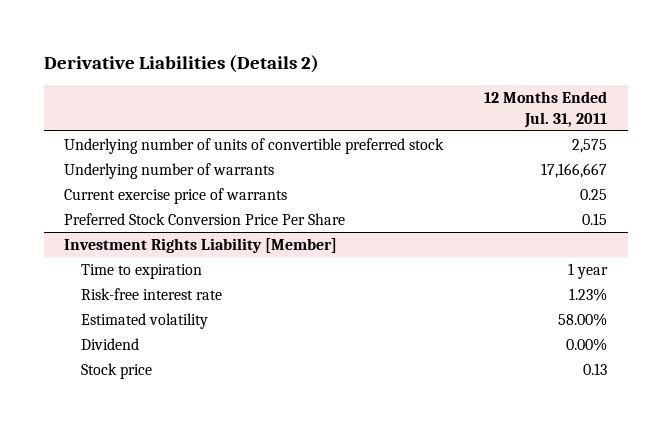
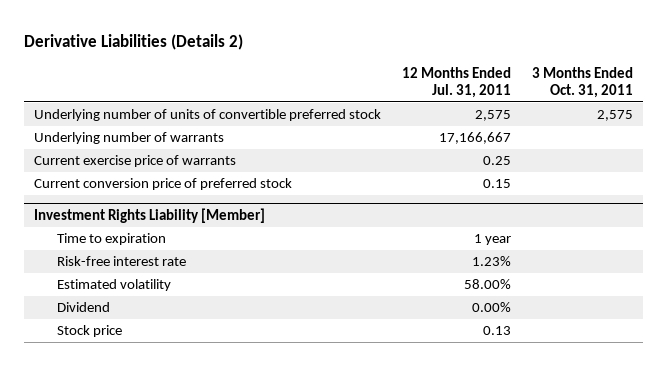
- | 12 Months Ended Jul. 31, 2011
+ | 12 Months Ended Jul. 31, 2011 | 3 Months Ended Oct. 31, 2011
- Preferred Stock Conversion Price Per Share | 0.15
+ Current conversion price of preferred stock | 0.15 |

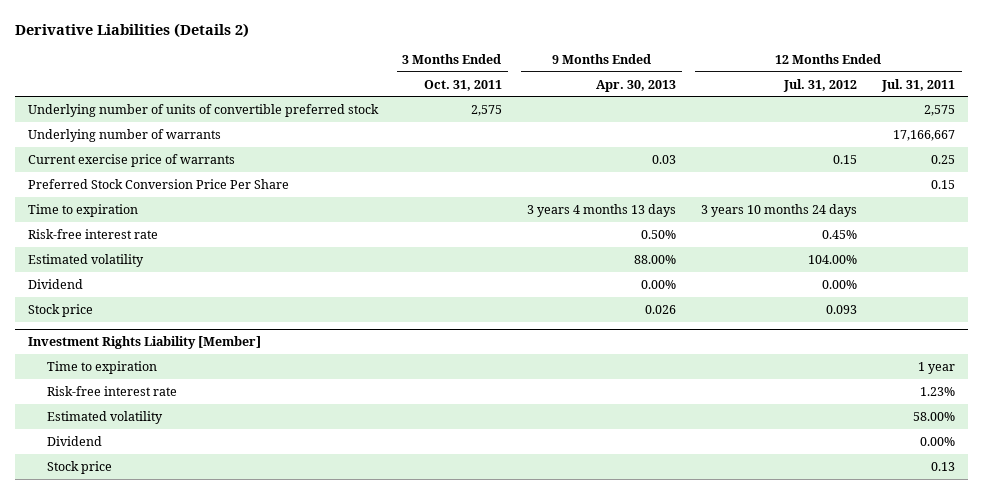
- | 12 Months Ended Jul. 31, 2011 | 3 Months Ended Oct. 31, 2011
+ | 3 Months Ended Oct. 31, 2011 | 9 Months Ended Apr. 30, 2013 | 12 Months Ended Jul. 31, 2012 | 12 Months Ended Jul. 31, 2011
- Current conversion price of preferred stock | 0.15 |
+ Preferred Stock Conversion Price Per Share | | | | 0.15
+ Time to expiration | | 3 years 4 months 13 days | 3 years 10 months 24 days |
+ Risk-free interest rate | | 0.50% | 0.45% |
+ Estimated volatility | | 88.00% | 104.00% |
+ Dividend | | 0.00% | 0.00% |
+ Stock price | | 0.026 | 0.093 |

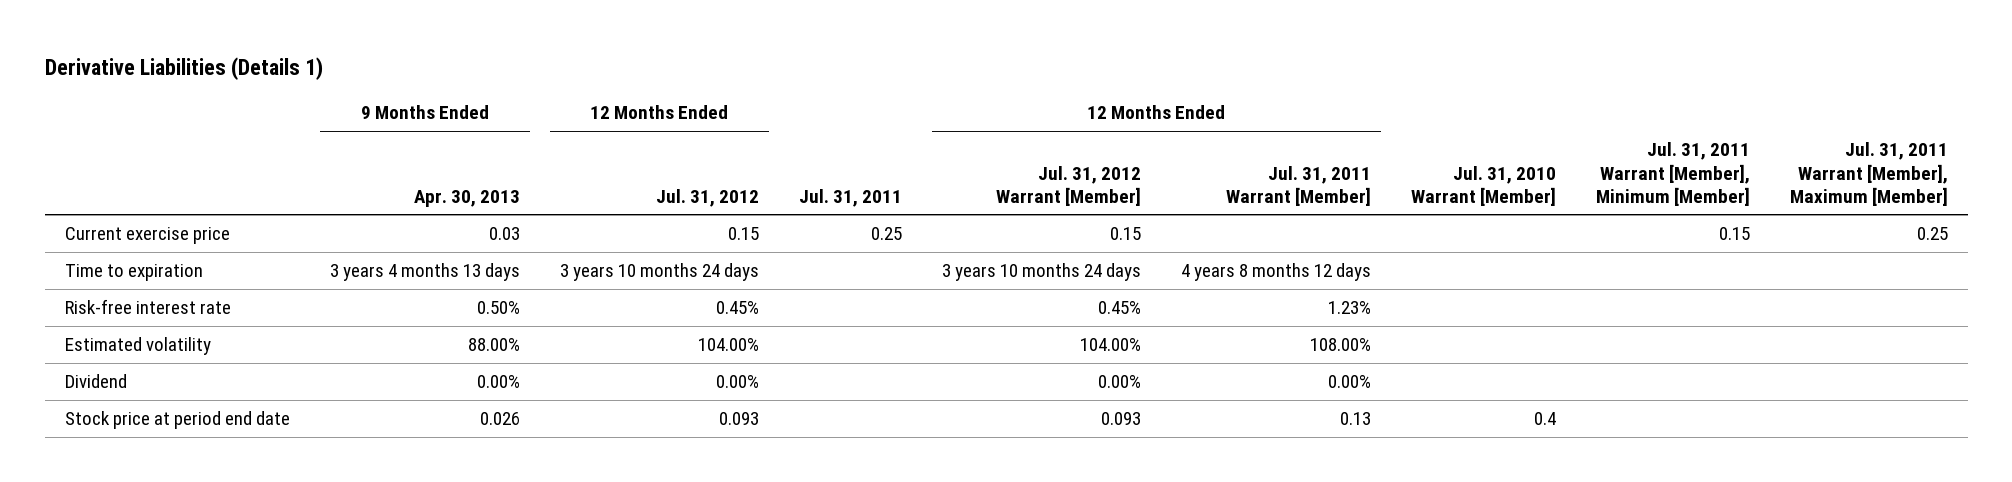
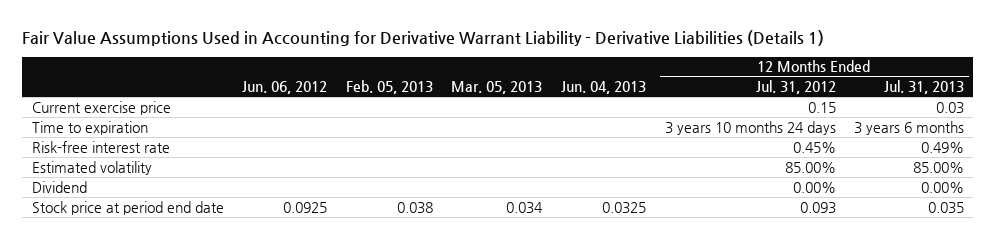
- Derivative Liabilities (Details 1)
+ Fair Value Assumptions Used in Accounting for Derivative Warrant Liability - Derivative Liabilities (Details 1)
- | 9 Months Ended Apr. 30, 2013 | 12 Months Ended Jul. 31, 2012 | Jul. 31, 2011 | 12 Months Ended Jul. 31, 2012 Warrant [Member] | 12 Months Ended Jul. 31, 2011 Warrant [Member] | Jul. 31, 2010 Warrant [Member] | Jul. 31, 2011 Warrant [Member], Minimum [Member] | Jul. 31, 2011 Warrant [Member], Maximum [Member]
+ | Jun. 06, 2012 | Feb. 05, 2013 | Mar. 05, 2013 | Jun. 04, 2013 | 12 Months Ended Jul. 31, 2012 | 12 Months Ended Jul. 31, 2013
- Estimated volatility | 88.00% | 104.00% | | 104.00% | 108.00% | | |
+ Estimated volatility | | | | | 85.00% | 85.00%

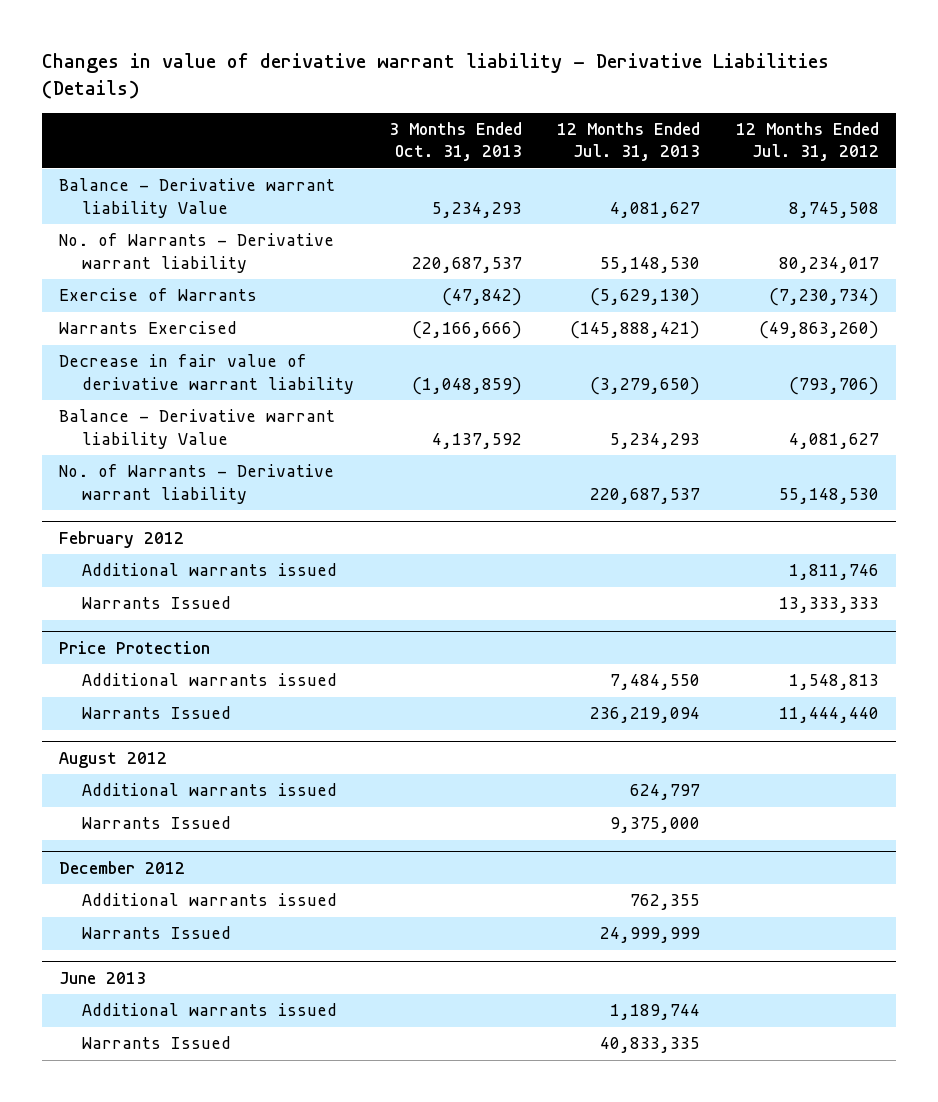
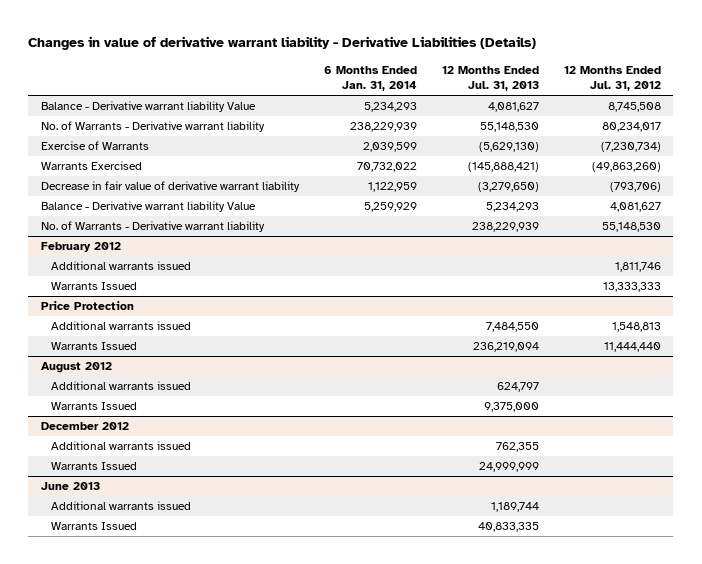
- | 3 Months Ended Oct. 31, 2013 | 12 Months Ended Jul. 31, 2013 | 12 Months Ended Jul. 31, 2012
+ | 6 Months Ended Jan. 31, 2014 | 12 Months Ended Jul. 31, 2013 | 12 Months Ended Jul. 31, 2012
- No. of Warrants - Derivative warrant liability | | 220,687,537 | 55,148,530
+ No. of Warrants - Derivative warrant liability | | 238,229,939 | 55,148,530

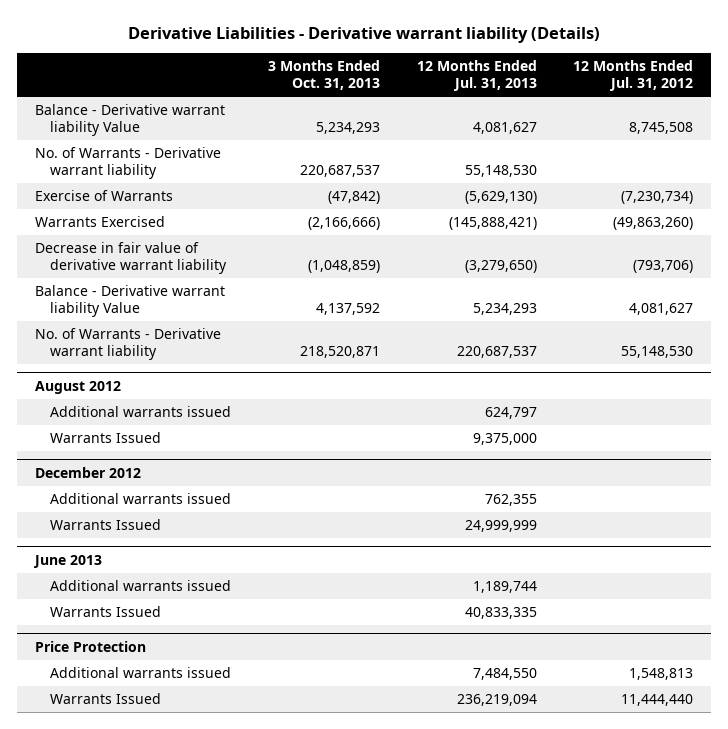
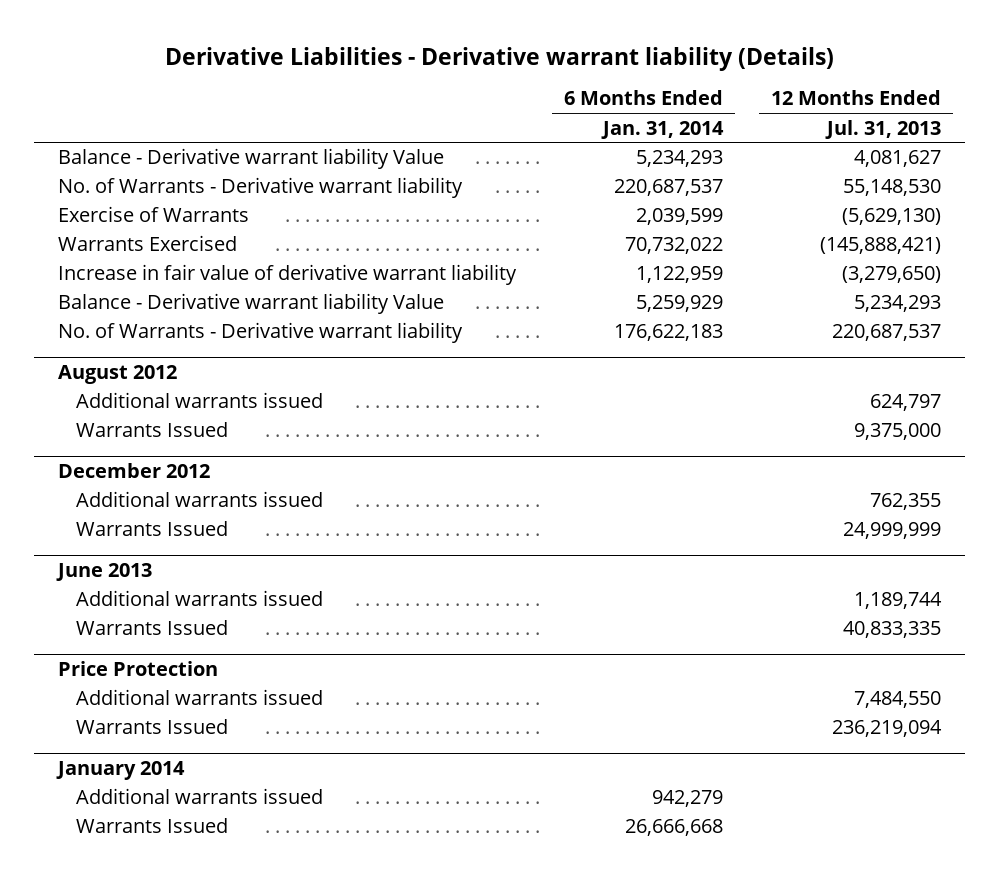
- | 3 Months Ended Oct. 31, 2013 | 12 Months Ended Jul. 31, 2013 | 12 Months Ended Jul. 31, 2012
+ | 6 Months Ended Jan. 31, 2014 | 12 Months Ended Jul. 31, 2013
- Decrease in fair value of derivative warrant liability | (1,048,859) | (3,279,650) | (793,706)
+ Increase in fair value of derivative warrant liability | 1,122,959 | (3,279,650)
+ January 2014
+ Additional warrants issued | 942,279 |
+ Warrants Issued | 26,666,668 |

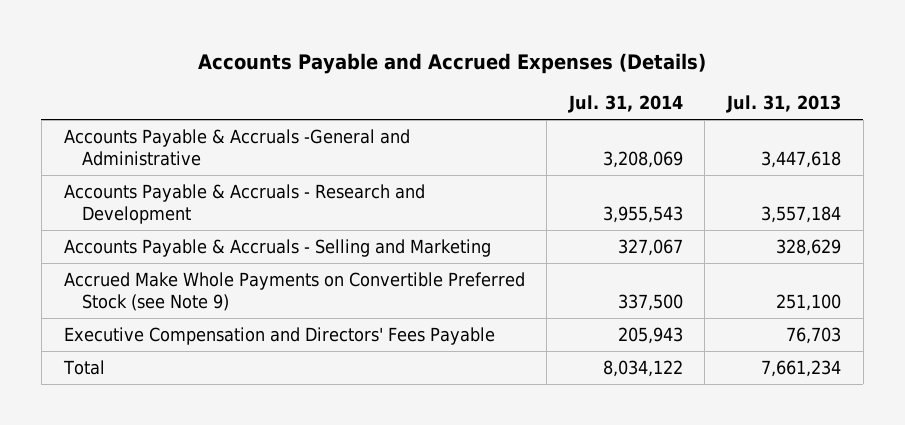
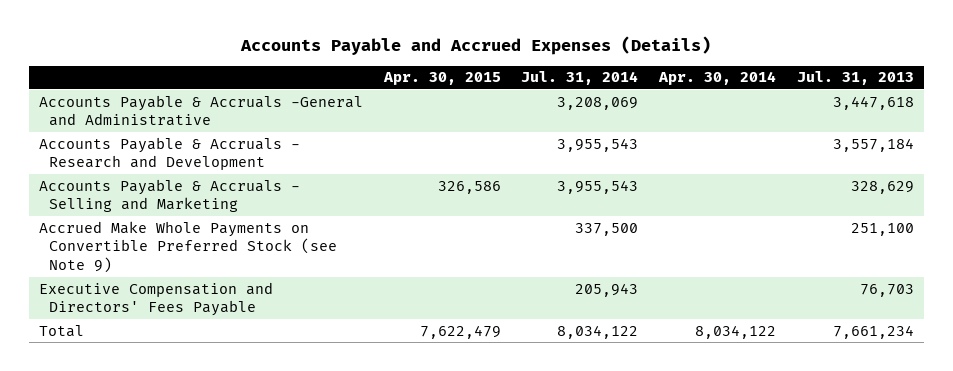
- | Jul. 31, 2014 | Jul. 31, 2013
+ | Apr. 30, 2015 | Jul. 31, 2014 | Apr. 30, 2014 | Jul. 31, 2013
- Accounts Payable & Accruals - Selling and Marketing | 327,067 | 328,629
+ Accounts Payable & Accruals - Selling and Marketing | 326,586 | 3,955,543 | | 328,629

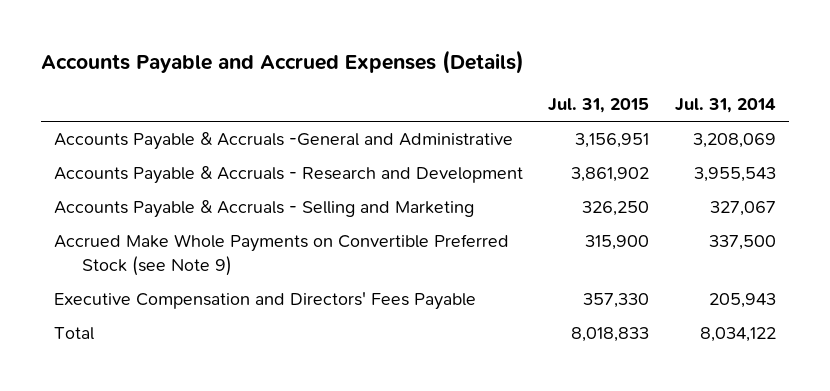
- | Apr. 30, 2015 | Jul. 31, 2014 | Apr. 30, 2014 | Jul. 31, 2013
+ | Jul. 31, 2015 | Jul. 31, 2014
- Accounts Payable & Accruals - Selling and Marketing | 326,586 | 3,955,543 | | 328,629
+ Accounts Payable & Accruals - Selling and Marketing | 326,250 | 327,067

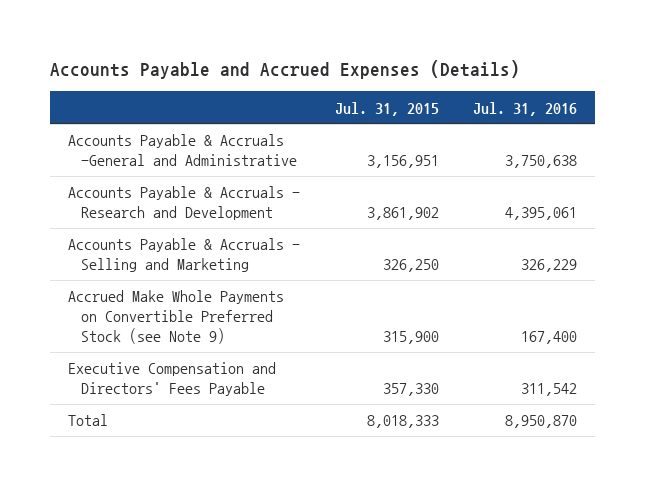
- | Jul. 31, 2015 | Jul. 31, 2014
+ | Jul. 31, 2015 | Jul. 31, 2016
- Total | 8,018,833 | 8,034,122
+ Total | 8,018,333 | 8,950,870

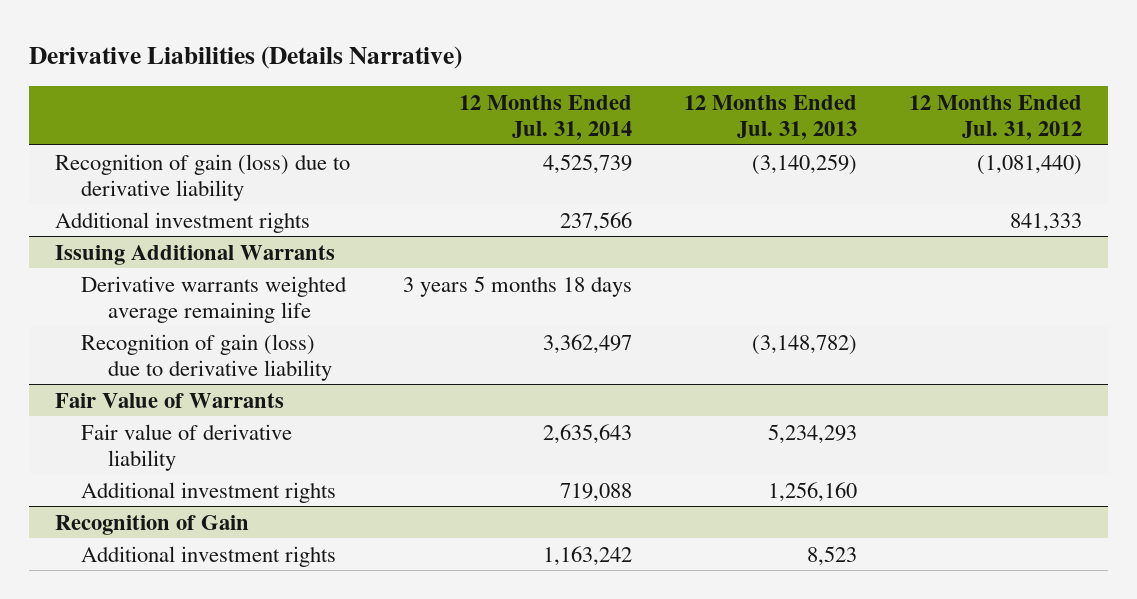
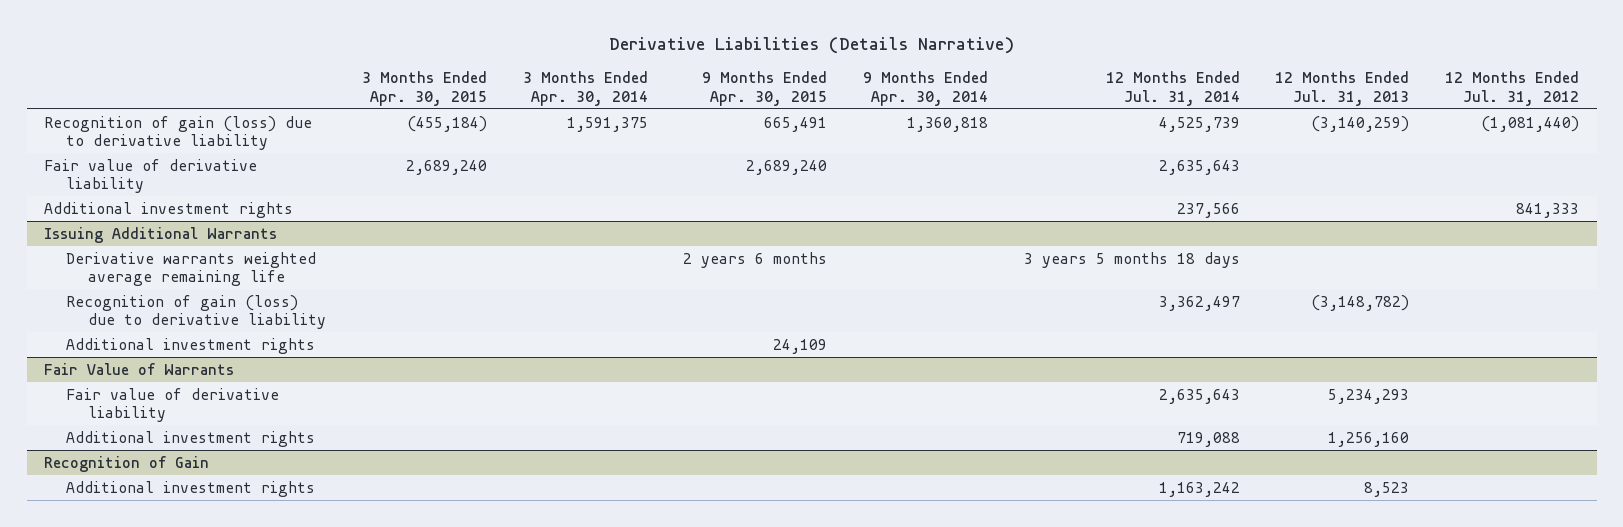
- | 12 Months Ended Jul. 31, 2014 | 12 Months Ended Jul. 31, 2013 | 12 Months Ended Jul. 31, 2012
+ | 3 Months Ended Apr. 30, 2015 | 3 Months Ended Apr. 30, 2014 | 9 Months Ended Apr. 30, 2015 | 9 Months Ended Apr. 30, 2014 | 12 Months Ended Jul. 31, 2014 | 12 Months Ended Jul. 31, 2013 | 12 Months Ended Jul. 31, 2012
+ Fair value of derivative liability | 2,689,240 | | 2,689,240 | | 2,635,643 | |
@ Issuing Additional Warrants
+ Additional investment rights | | | 24,109 | | | |

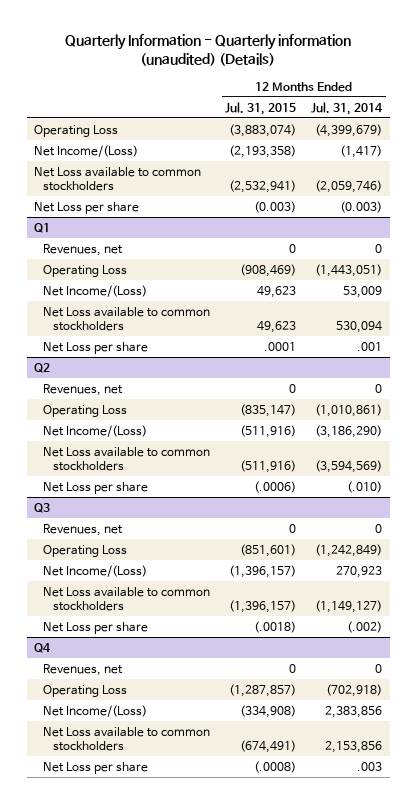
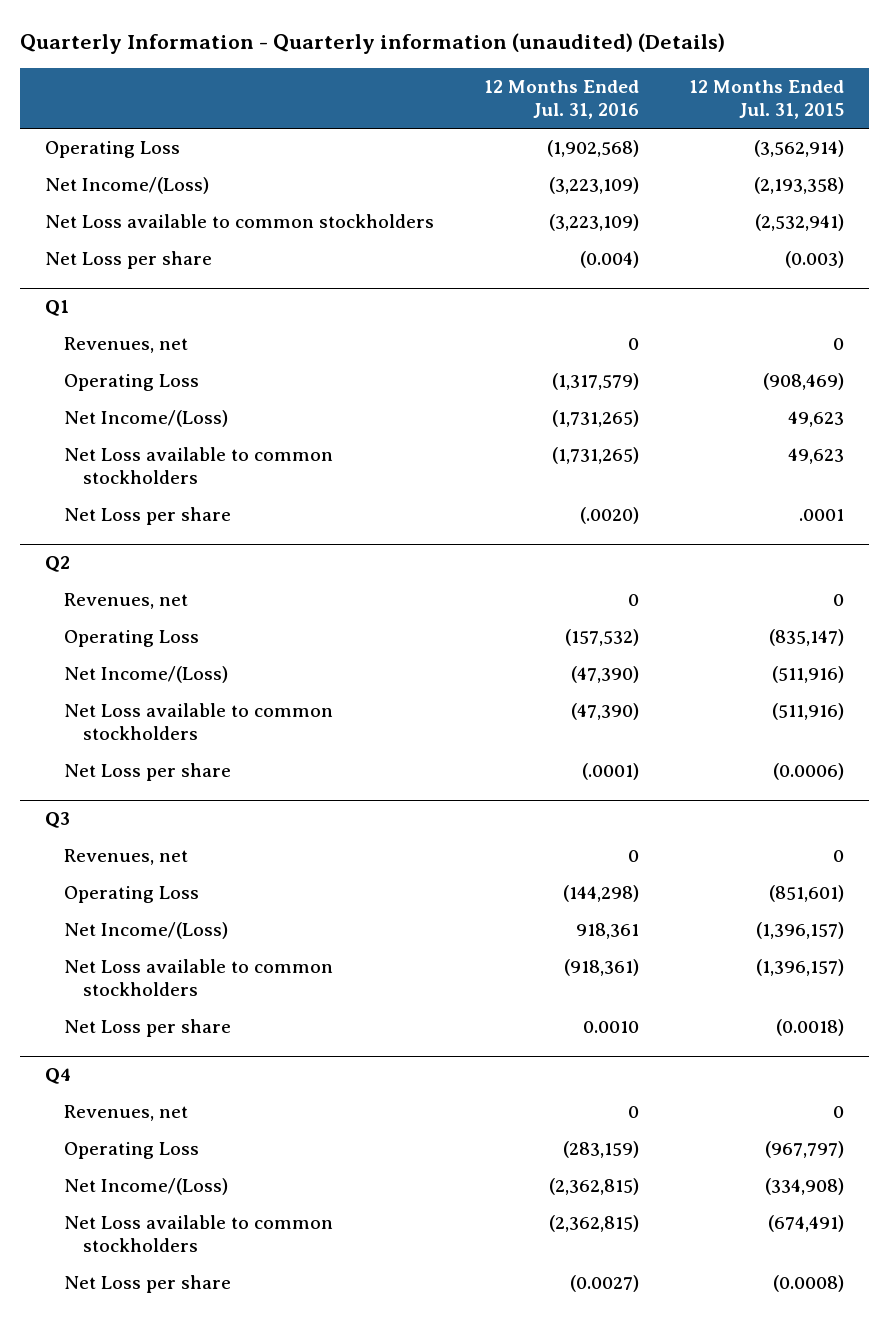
- | 12 Months Ended Jul. 31, 2015 | 12 Months Ended Jul. 31, 2014
+ | 12 Months Ended Jul. 31, 2016 | 12 Months Ended Jul. 31, 2015
- Operating Loss | (3,883,074) | (4,399,679)
+ Operating Loss | (1,902,568) | (3,562,914)
@ Q2
- Net Loss per share | (.0006) | (.010)
+ Net Loss per share | (.0001) | (0.0006)
@ Q3
- Net Loss per share | (.0018) | (.002)
+ Net Loss per share | 0.0010 | (0.0018)
@ Q4
- Operating Loss | (1,287,857) | (702,918)
+ Operating Loss | (283,159) | (967,797)
- Net Loss per share | (.0008) | .003
+ Net Loss per share | (0.0027) | (0.0008)

